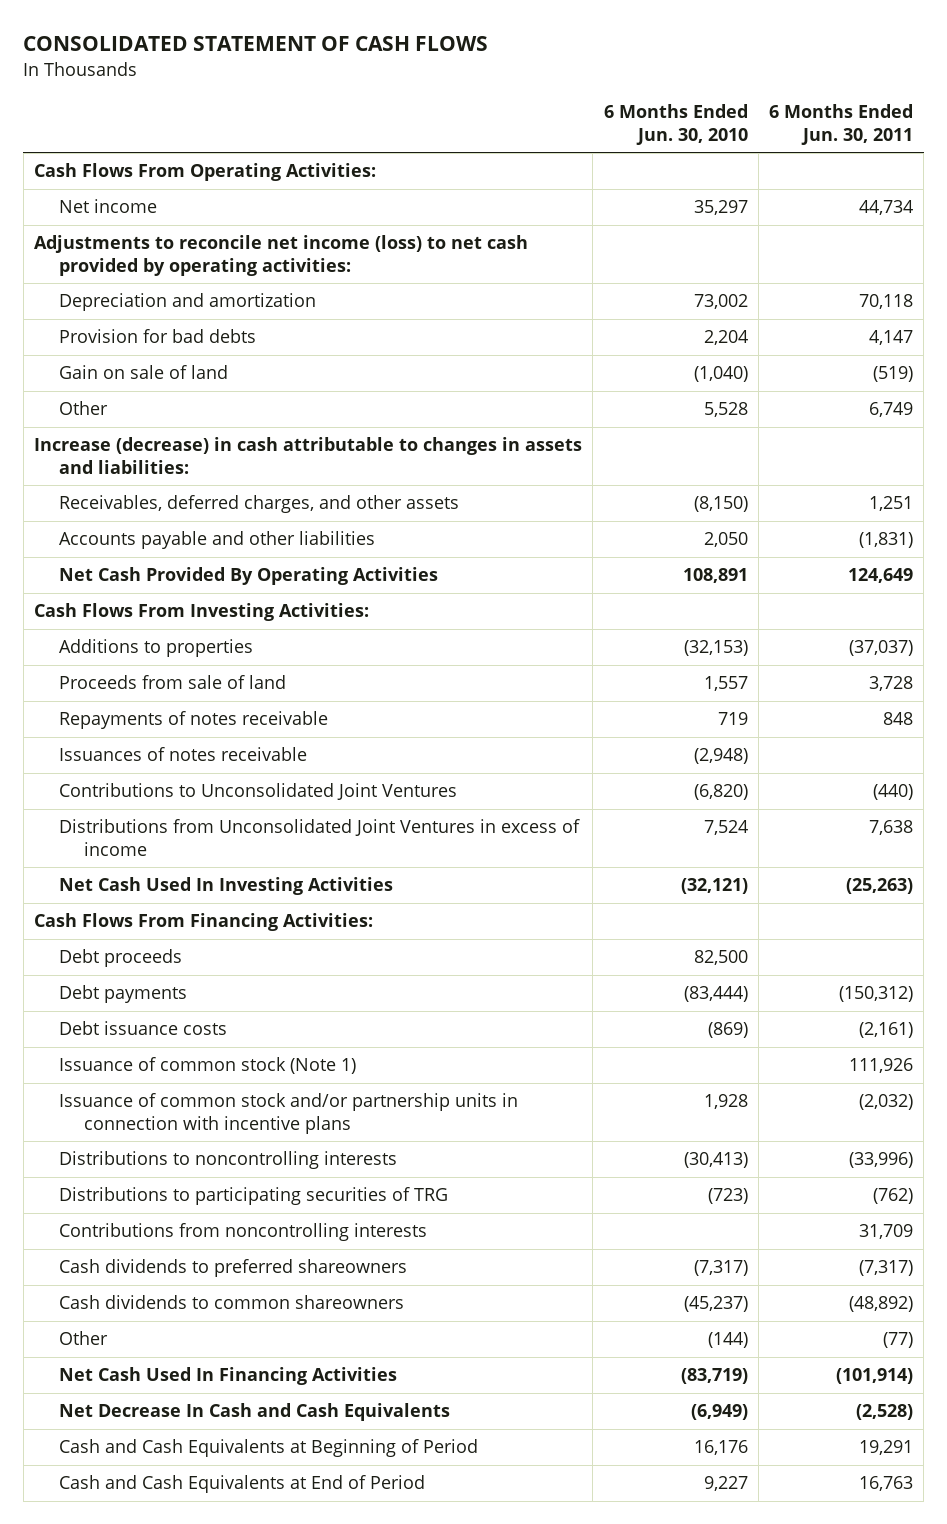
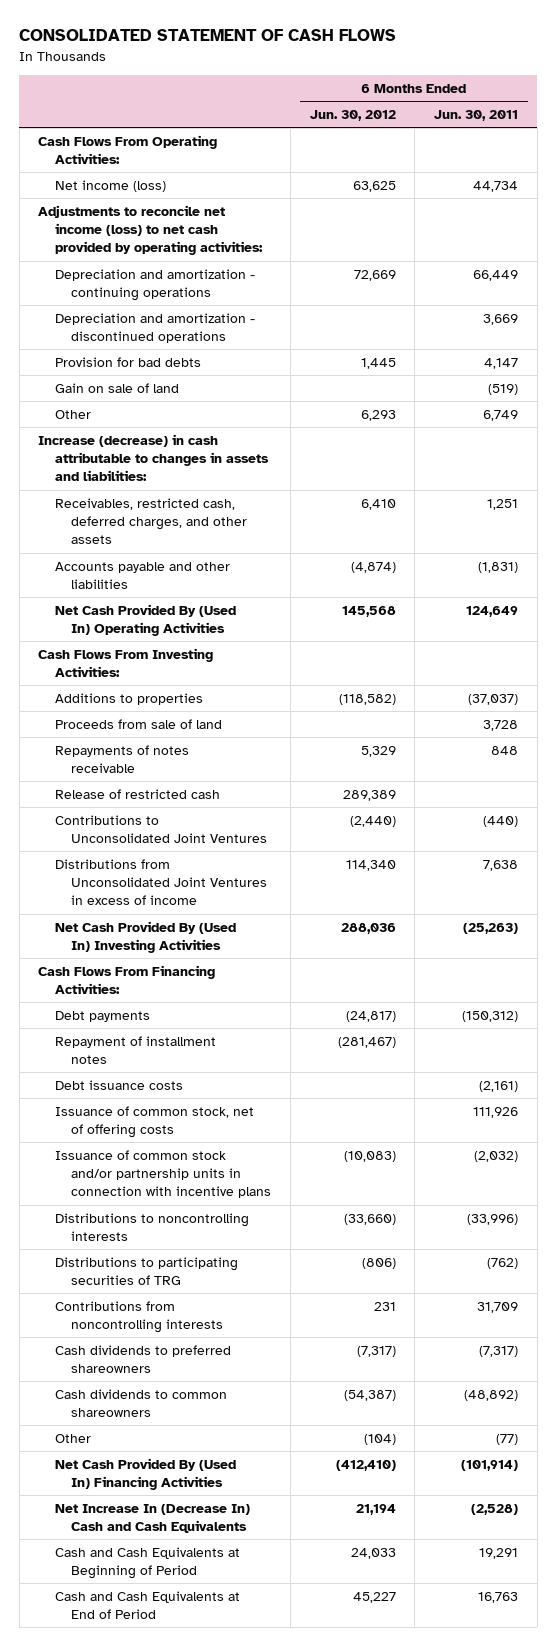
- | 6 Months Ended Jun. 30, 2010 | 6 Months Ended Jun. 30, 2011
+ | 6 Months Ended Jun. 30, 2012 | 6 Months Ended Jun. 30, 2011
- Net income | 35,297 | 44,734
+ Net income (loss) | 63,625 | 44,734
- Depreciation and amortization | 73,002 | 70,118
+ Depreciation and amortization - continuing operations | 72,669 | 66,449
+ Depreciation and amortization - discontinued operations | | 3,669
- Receivables, deferred charges, and other assets | (8,150) | 1,251
+ Receivables, restricted cash, deferred charges, and other assets | 6,410 | 1,251
- Net Cash Provided By Operating Activities | 108,891 | 124,649
+ Net Cash Provided By (Used In) Operating Activities | 145,568 | 124,649
- Issuances of notes receivable | (2,948) |
+ Release of restricted cash | 289,389 |
- Net Cash Used In Investing Activities | (32,121) | (25,263)
+ Net Cash Provided By (Used In) Investing Activities | 288,036 | (25,263)
- Debt proceeds | 82,500 |
+ Repayment of installment notes | (281,467) |
- Issuance of common stock (Note 1) | | 111,926
+ Issuance of common stock, net of offering costs | | 111,926
- Net Cash Used In Financing Activities | (83,719) | (101,914)
- Net Decrease In Cash and Cash Equivalents | (6,949) | (2,528)
+ Net Cash Provided By (Used In) Financing Activities | (412,410) | (101,914)
+ Net Increase In (Decrease In) Cash and Cash Equivalents | 21,194 | (2,528)

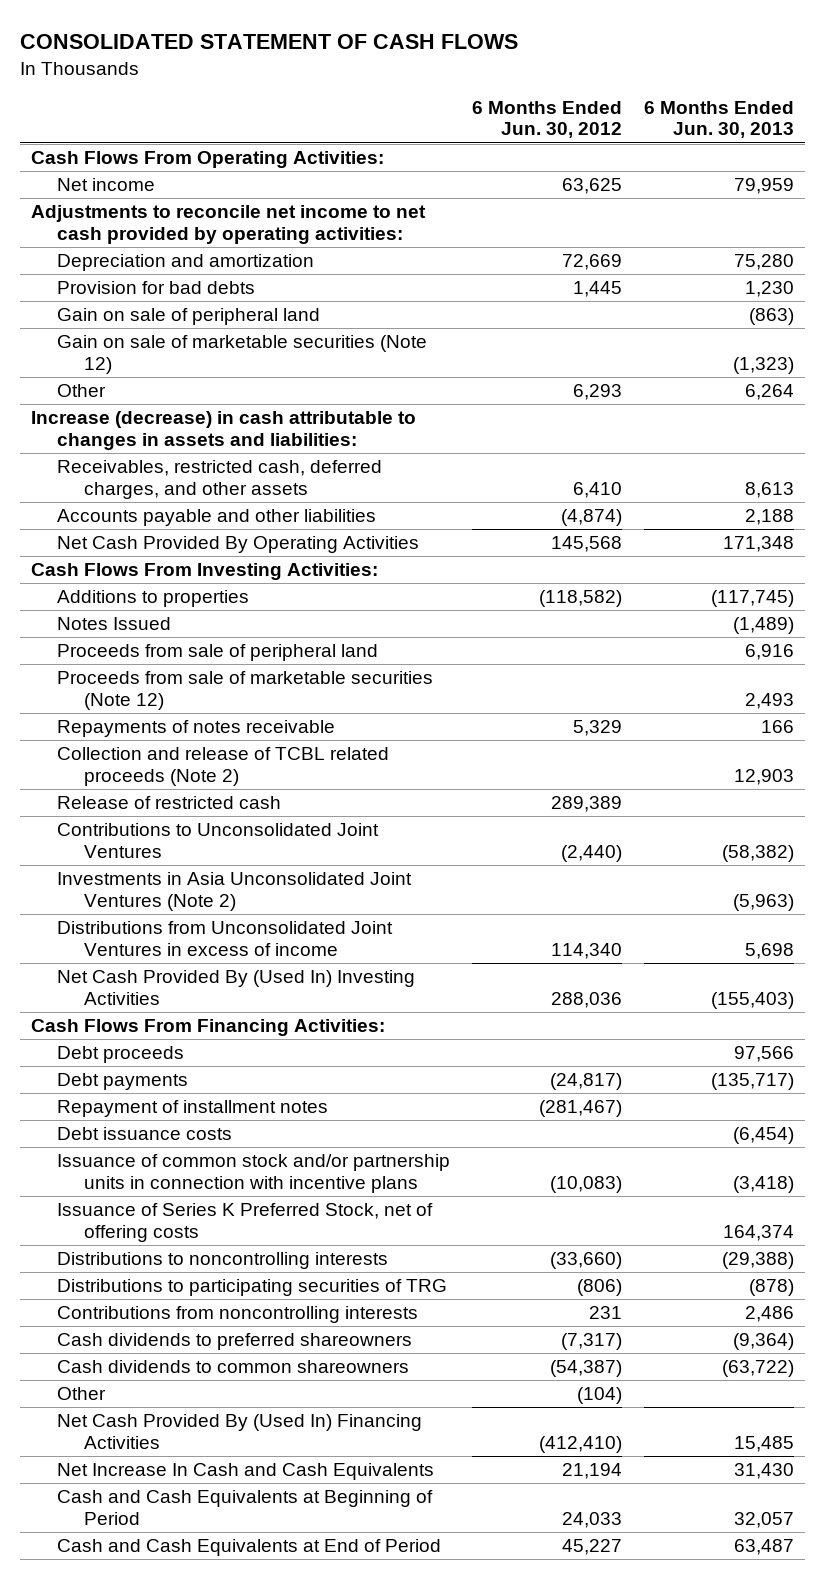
- | 6 Months Ended Jun. 30, 2012 | 6 Months Ended Jun. 30, 2011
+ | 6 Months Ended Jun. 30, 2012 | 6 Months Ended Jun. 30, 2013
- Net income (loss) | 63,625 | 44,734
- Adjustments to reconcile net income (loss) to net cash provided by operating activities:
- Depreciation and amortization - continuing operations | 72,669 | 66,449
- Depreciation and amortization - discontinued operations | | 3,669
+ Net income | 63,625 | 79,959
+ Adjustments to reconcile net income to net cash provided by operating activities:
+ Depreciation and amortization | 72,669 | 75,280
- Gain on sale of land | | (519)
+ Gain on sale of peripheral land | | (863)
+ Gain on sale of marketable securities (Note 12) | | (1,323)
- Net Cash Provided By (Used In) Operating Activities | 145,568 | 124,649
+ Net Cash Provided By Operating Activities | 145,568 | 171,348
- Proceeds from sale of land | | 3,728
+ Notes Issued | | (1,489)
+ Proceeds from sale of peripheral land | | 6,916
+ Proceeds from sale of marketable securities (Note 12) | | 2,493
+ Collection and release of TCBL related proceeds (Note 2) | | 12,903
+ Investments in Asia Unconsolidated Joint Ventures (Note 2) | | (5,963)
+ Debt proceeds | | 97,566
- Issuance of common stock, net of offering costs | | 111,926
+ Issuance of Series K Preferred Stock, net of offering costs | | 164,374
- Net Increase In (Decrease In) Cash and Cash Equivalents | 21,194 | (2,528)
+ Net Increase In Cash and Cash Equivalents | 21,194 | 31,430

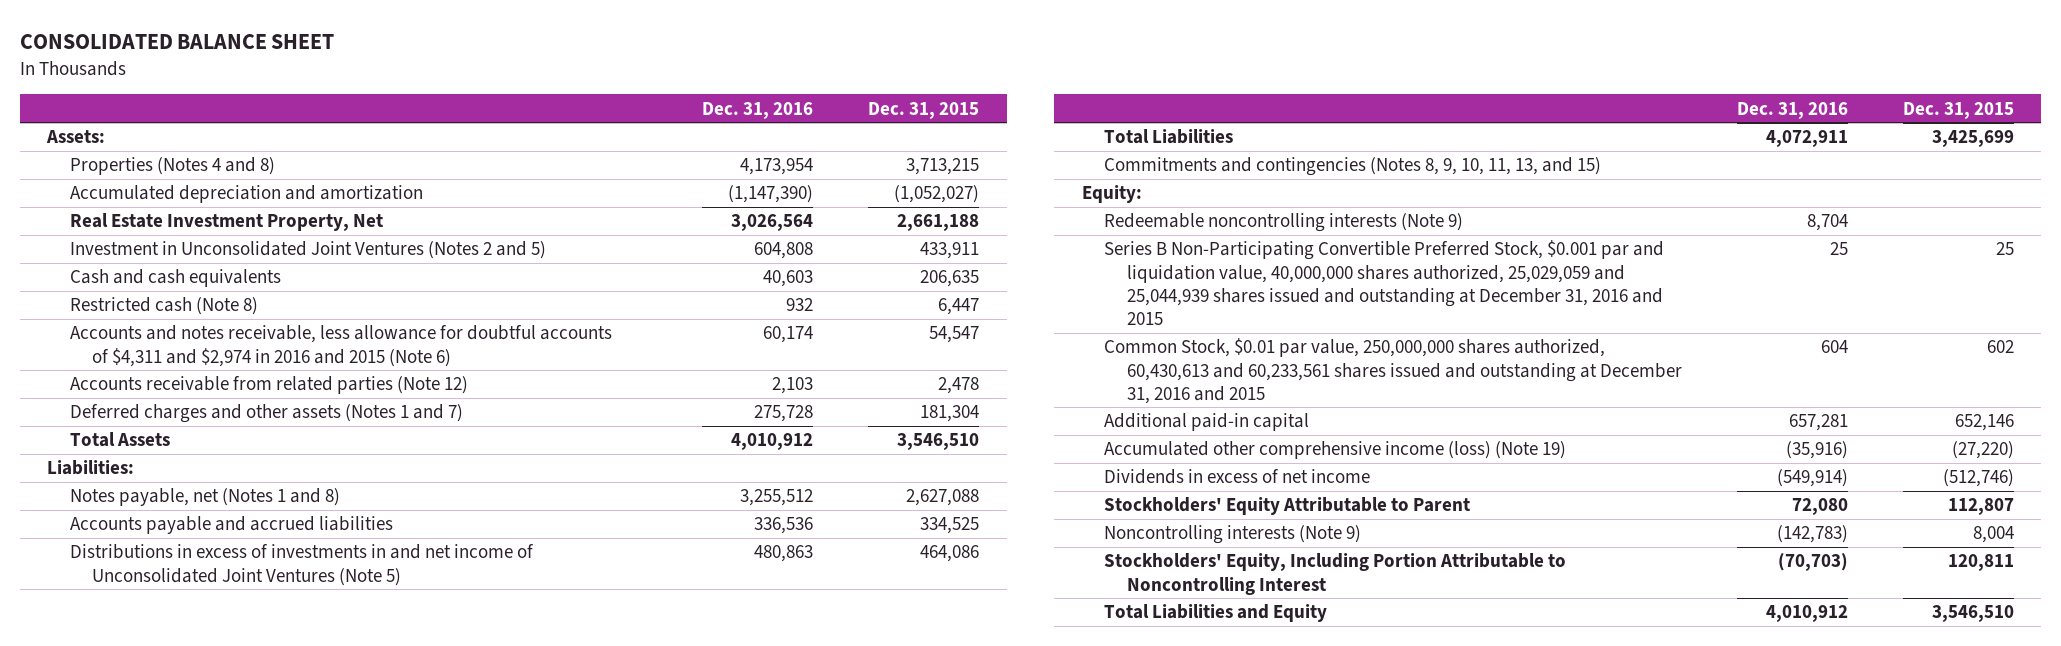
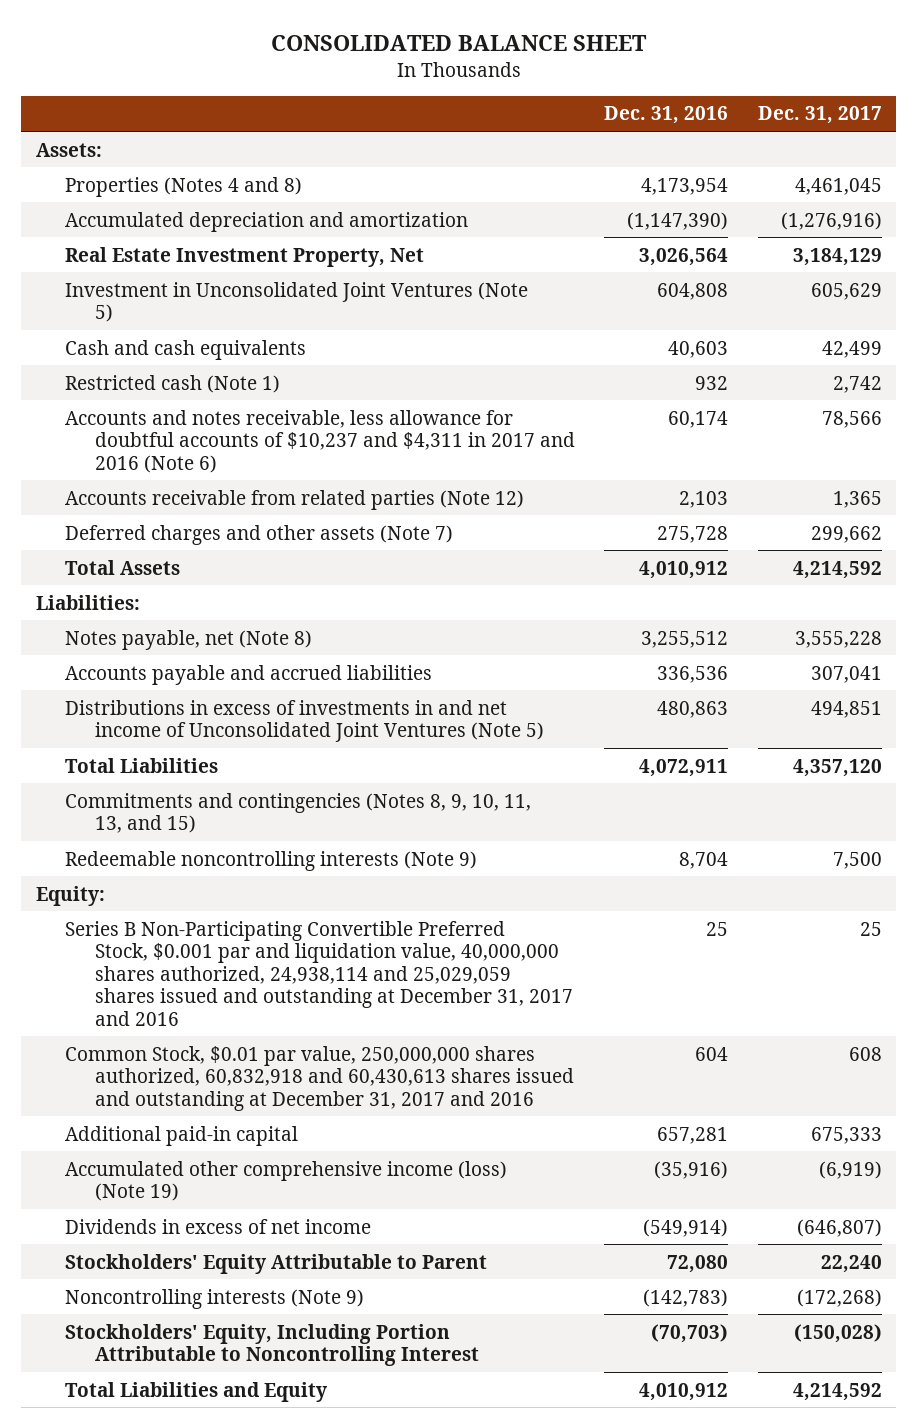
- | Dec. 31, 2016 | Dec. 31, 2015
+ | Dec. 31, 2016 | Dec. 31, 2017
- Investment in Unconsolidated Joint Ventures (Notes 2 and 5) | 604,808 | 433,911
+ Investment in Unconsolidated Joint Ventures (Note 5) | 604,808 | 605,629
- Restricted cash (Note 8) | 932 | 6,447
- Accounts and notes receivable, less allowance for doubtful accounts of $4,311 and $2,974 in 2016 and 2015 (Note 6) | 60,174 | 54,547
+ Restricted cash (Note 1) | 932 | 2,742
+ Accounts and notes receivable, less allowance for doubtful accounts of $10,237 and $4,311 in 2017 and 2016 (Note 6) | 60,174 | 78,566
- Deferred charges and other assets (Notes 1 and 7) | 275,728 | 181,304
+ Deferred charges and other assets (Note 7) | 275,728 | 299,662
- Notes payable, net (Notes 1 and 8) | 3,255,512 | 2,627,088
+ Notes payable, net (Note 8) | 3,255,512 | 3,555,228
- Series B Non-Participating Convertible Preferred Stock, $0.001 par and liquidation value, 40,000,000 shares authorized, 25,029,059 and 25,044,939 shares issued and outstanding at December 31, 2016 and 2015 | 25 | 25
- Common Stock, $0.01 par value, 250,000,000 shares authorized, 60,430,613 and 60,233,561 shares issued and outstanding at December 31, 2016 and 2015 | 604 | 602
moved down: Equity:
+ Series B Non-Participating Convertible Preferred Stock, $0.001 par and liquidation value, 40,000,000 shares authorized, 24,938,114 and 25,029,059 shares issued and outstanding at December 31, 2017 and 2016 | 25 | 25
+ Common Stock, $0.01 par value, 250,000,000 shares authorized, 60,832,918 and 60,430,613 shares issued and outstanding at December 31, 2017 and 2016 | 604 | 608

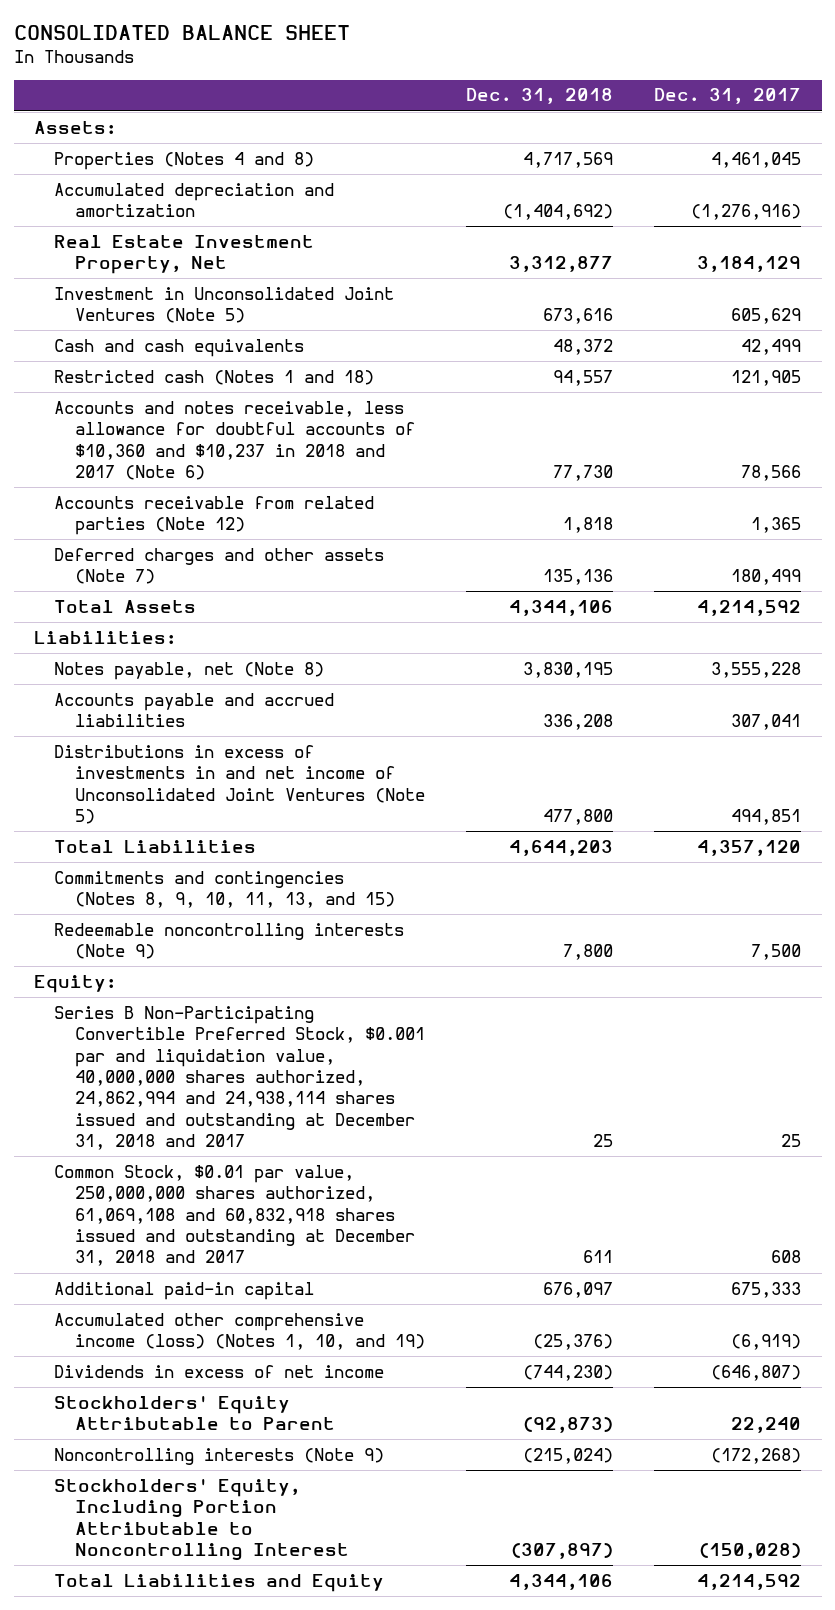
- | Dec. 31, 2016 | Dec. 31, 2017
+ | Dec. 31, 2018 | Dec. 31, 2017
- Restricted cash (Note 1) | 932 | 2,742
- Accounts and notes receivable, less allowance for doubtful accounts of $10,237 and $4,311 in 2017 and 2016 (Note 6) | 60,174 | 78,566
+ Restricted cash (Notes 1 and 18) | 94,557 | 121,905
+ Accounts and notes receivable, less allowance for doubtful accounts of $10,360 and $10,237 in 2018 and 2017 (Note 6) | 77,730 | 78,566
- Deferred charges and other assets (Note 7) | 275,728 | 299,662
+ Deferred charges and other assets (Note 7) | 135,136 | 180,499
- Series B Non-Participating Convertible Preferred Stock, $0.001 par and liquidation value, 40,000,000 shares authorized, 24,938,114 and 25,029,059 shares issued and outstanding at December 31, 2017 and 2016 | 25 | 25
- Common Stock, $0.01 par value, 250,000,000 shares authorized, 60,832,918 and 60,430,613 shares issued and outstanding at December 31, 2017 and 2016 | 604 | 608
+ Series B Non-Participating Convertible Preferred Stock, $0.001 par and liquidation value, 40,000,000 shares authorized, 24,862,994 and 24,938,114 shares issued and outstanding at December 31, 2018 and 2017 | 25 | 25
+ Common Stock, $0.01 par value, 250,000,000 shares authorized, 61,069,108 and 60,832,918 shares issued and outstanding at December 31, 2018 and 2017 | 611 | 608
- Accumulated other comprehensive income (loss) (Note 19) | (35,916) | (6,919)
+ Accumulated other comprehensive income (loss) (Notes 1, 10, and 19) | (25,376) | (6,919)

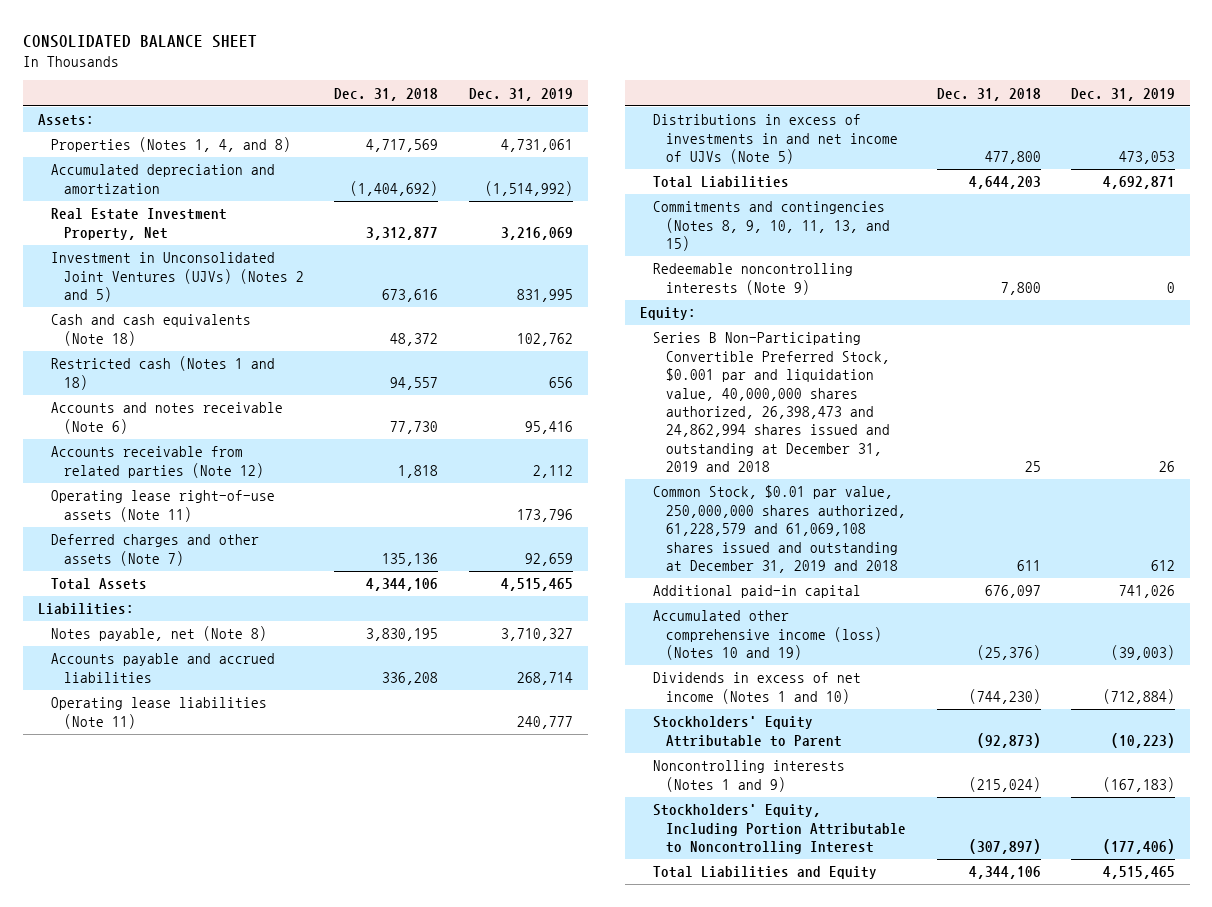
- | Dec. 31, 2018 | Dec. 31, 2017
+ | Dec. 31, 2018 | Dec. 31, 2019
- Properties (Notes 4 and 8) | 4,717,569 | 4,461,045
+ Properties (Notes 1, 4, and 8) | 4,717,569 | 4,731,061
- Investment in Unconsolidated Joint Ventures (Note 5) | 673,616 | 605,629
- Cash and cash equivalents | 48,372 | 42,499
+ Investment in Unconsolidated Joint Ventures (UJVs) (Notes 2 and 5) | 673,616 | 831,995
+ Cash and cash equivalents (Note 18) | 48,372 | 102,762
- Accounts and notes receivable, less allowance for doubtful accounts of $10,360 and $10,237 in 2018 and 2017 (Note 6) | 77,730 | 78,566
+ Accounts and notes receivable (Note 6) | 77,730 | 95,416
+ Operating lease right-of-use assets (Note 11) | | 173,796
- Distributions in excess of investments in and net income of Unconsolidated Joint Ventures (Note 5) | 477,800 | 494,851
+ Operating lease liabilities (Note 11) | | 240,777
+ Distributions in excess of investments in and net income of UJVs (Note 5) | 477,800 | 473,053
- Series B Non-Participating Convertible Preferred Stock, $0.001 par and liquidation value, 40,000,000 shares authorized, 24,862,994 and 24,938,114 shares issued and outstanding at December 31, 2018 and 2017 | 25 | 25
- Common Stock, $0.01 par value, 250,000,000 shares authorized, 61,069,108 and 60,832,918 shares issued and outstanding at December 31, 2018 and 2017 | 611 | 608
+ Series B Non-Participating Convertible Preferred Stock, $0.001 par and liquidation value, 40,000,000 shares authorized, 26,398,473 and 24,862,994 shares issued and outstanding at December 31, 2019 and 2018 | 25 | 26
+ Common Stock, $0.01 par value, 250,000,000 shares authorized, 61,228,579 and 61,069,108 shares issued and outstanding at December 31, 2019 and 2018 | 611 | 612
- Accumulated other comprehensive income (loss) (Notes 1, 10, and 19) | (25,376) | (6,919)
- Dividends in excess of net income | (744,230) | (646,807)
+ Accumulated other comprehensive income (loss) (Notes 10 and 19) | (25,376) | (39,003)
+ Dividends in excess of net income (Notes 1 and 10) | (744,230) | (712,884)
- Noncontrolling interests (Note 9) | (215,024) | (172,268)
+ Noncontrolling interests (Notes 1 and 9) | (215,024) | (167,183)

